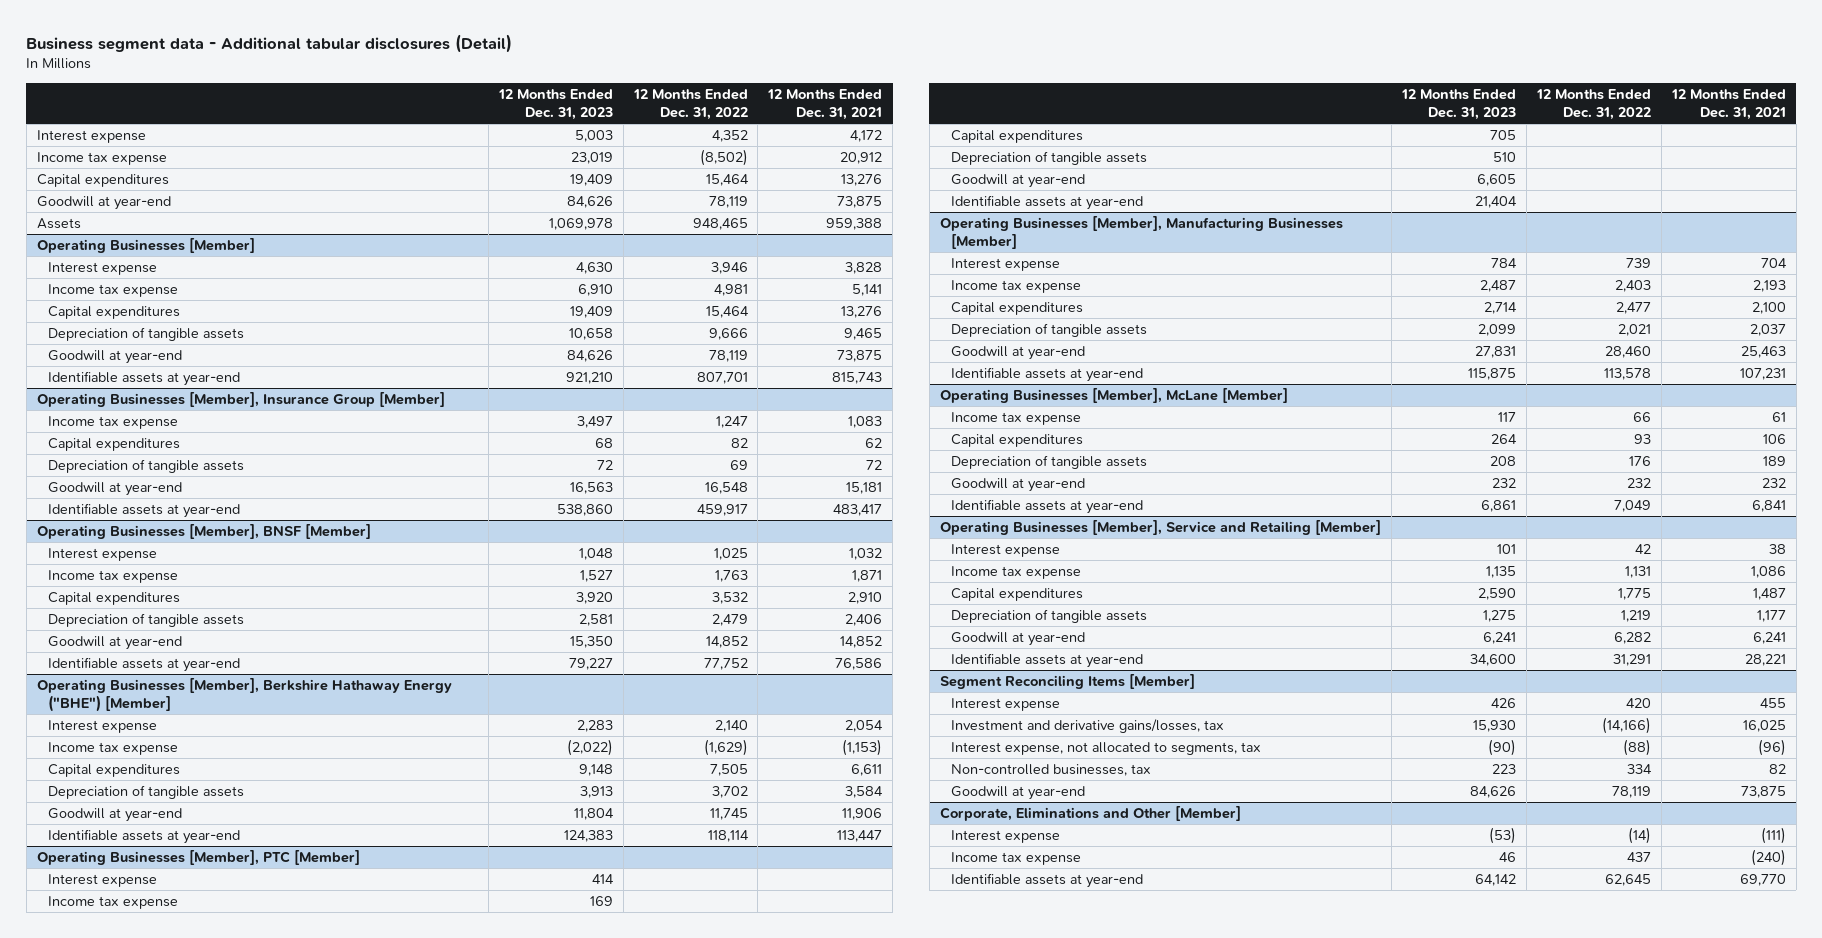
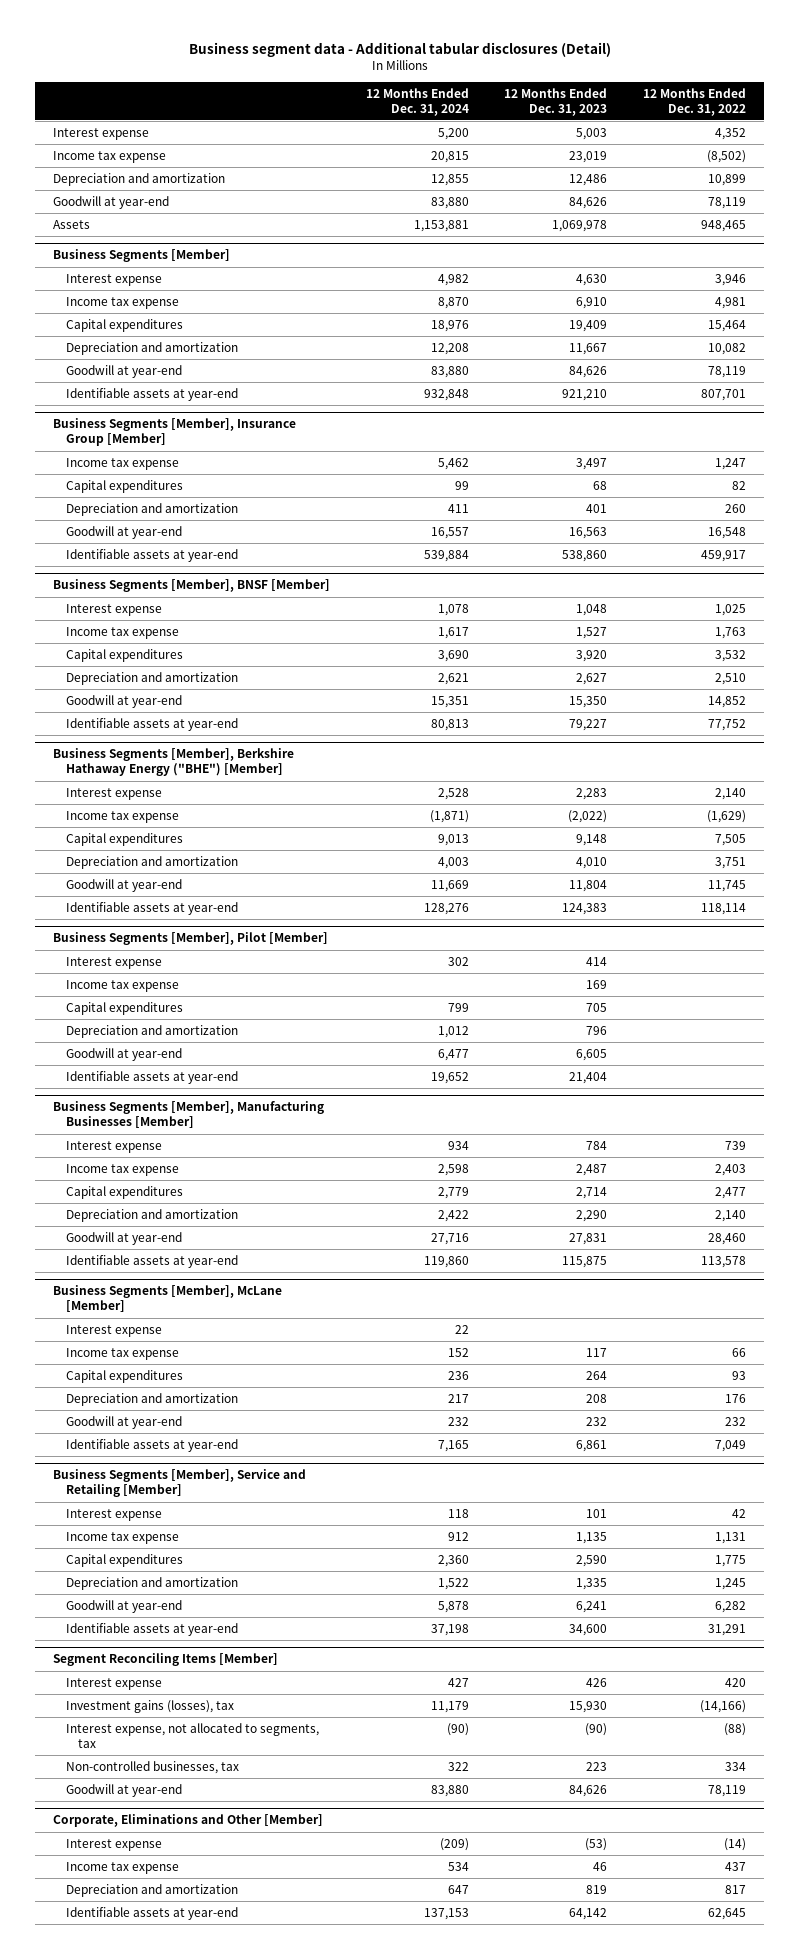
- | 12 Months Ended Dec. 31, 2023 | 12 Months Ended Dec. 31, 2022 | 12 Months Ended Dec. 31, 2021
+ | 12 Months Ended Dec. 31, 2024 | 12 Months Ended Dec. 31, 2023 | 12 Months Ended Dec. 31, 2022
- Capital expenditures | 19,409 | 15,464 | 13,276
+ Depreciation and amortization | 12,855 | 12,486 | 10,899
- Operating Businesses [Member]
+ Business Segments [Member]
- Depreciation of tangible assets | 10,658 | 9,666 | 9,465
+ Depreciation and amortization | 12,208 | 11,667 | 10,082
- Operating Businesses [Member], Insurance Group [Member]
+ Business Segments [Member], Insurance Group [Member]
- Depreciation of tangible assets | 72 | 69 | 72
+ Depreciation and amortization | 411 | 401 | 260
- Operating Businesses [Member], BNSF [Member]
+ Business Segments [Member], BNSF [Member]
- Depreciation of tangible assets | 2,581 | 2,479 | 2,406
+ Depreciation and amortization | 2,621 | 2,627 | 2,510
- Operating Businesses [Member], Berkshire Hathaway Energy ("BHE") [Member]
+ Business Segments [Member], Berkshire Hathaway Energy ("BHE") [Member]
- Depreciation of tangible assets | 3,913 | 3,702 | 3,584
+ Depreciation and amortization | 4,003 | 4,010 | 3,751
- Operating Businesses [Member], PTC [Member]
+ Business Segments [Member], Pilot [Member]
- Depreciation of tangible assets | 510 | |
+ Depreciation and amortization | 1,012 | 796 |
- Operating Businesses [Member], Manufacturing Businesses [Member]
+ Business Segments [Member], Manufacturing Businesses [Member]
- Depreciation of tangible assets | 2,099 | 2,021 | 2,037
+ Depreciation and amortization | 2,422 | 2,290 | 2,140
- Operating Businesses [Member], McLane [Member]
+ Business Segments [Member], McLane [Member]
+ Interest expense | 22 | |
- Depreciation of tangible assets | 208 | 176 | 189
+ Depreciation and amortization | 217 | 208 | 176
- Operating Businesses [Member], Service and Retailing [Member]
+ Business Segments [Member], Service and Retailing [Member]
- Depreciation of tangible assets | 1,275 | 1,219 | 1,177
+ Depreciation and amortization | 1,522 | 1,335 | 1,245
@ Segment Reconciling Items [Member]
- Investment and derivative gains/losses, tax | 15,930 | (14,166) | 16,025
+ Investment gains (losses), tax | 11,179 | 15,930 | (14,166)
@ Corporate, Eliminations and Other [Member]
+ Depreciation and amortization | 647 | 819 | 817

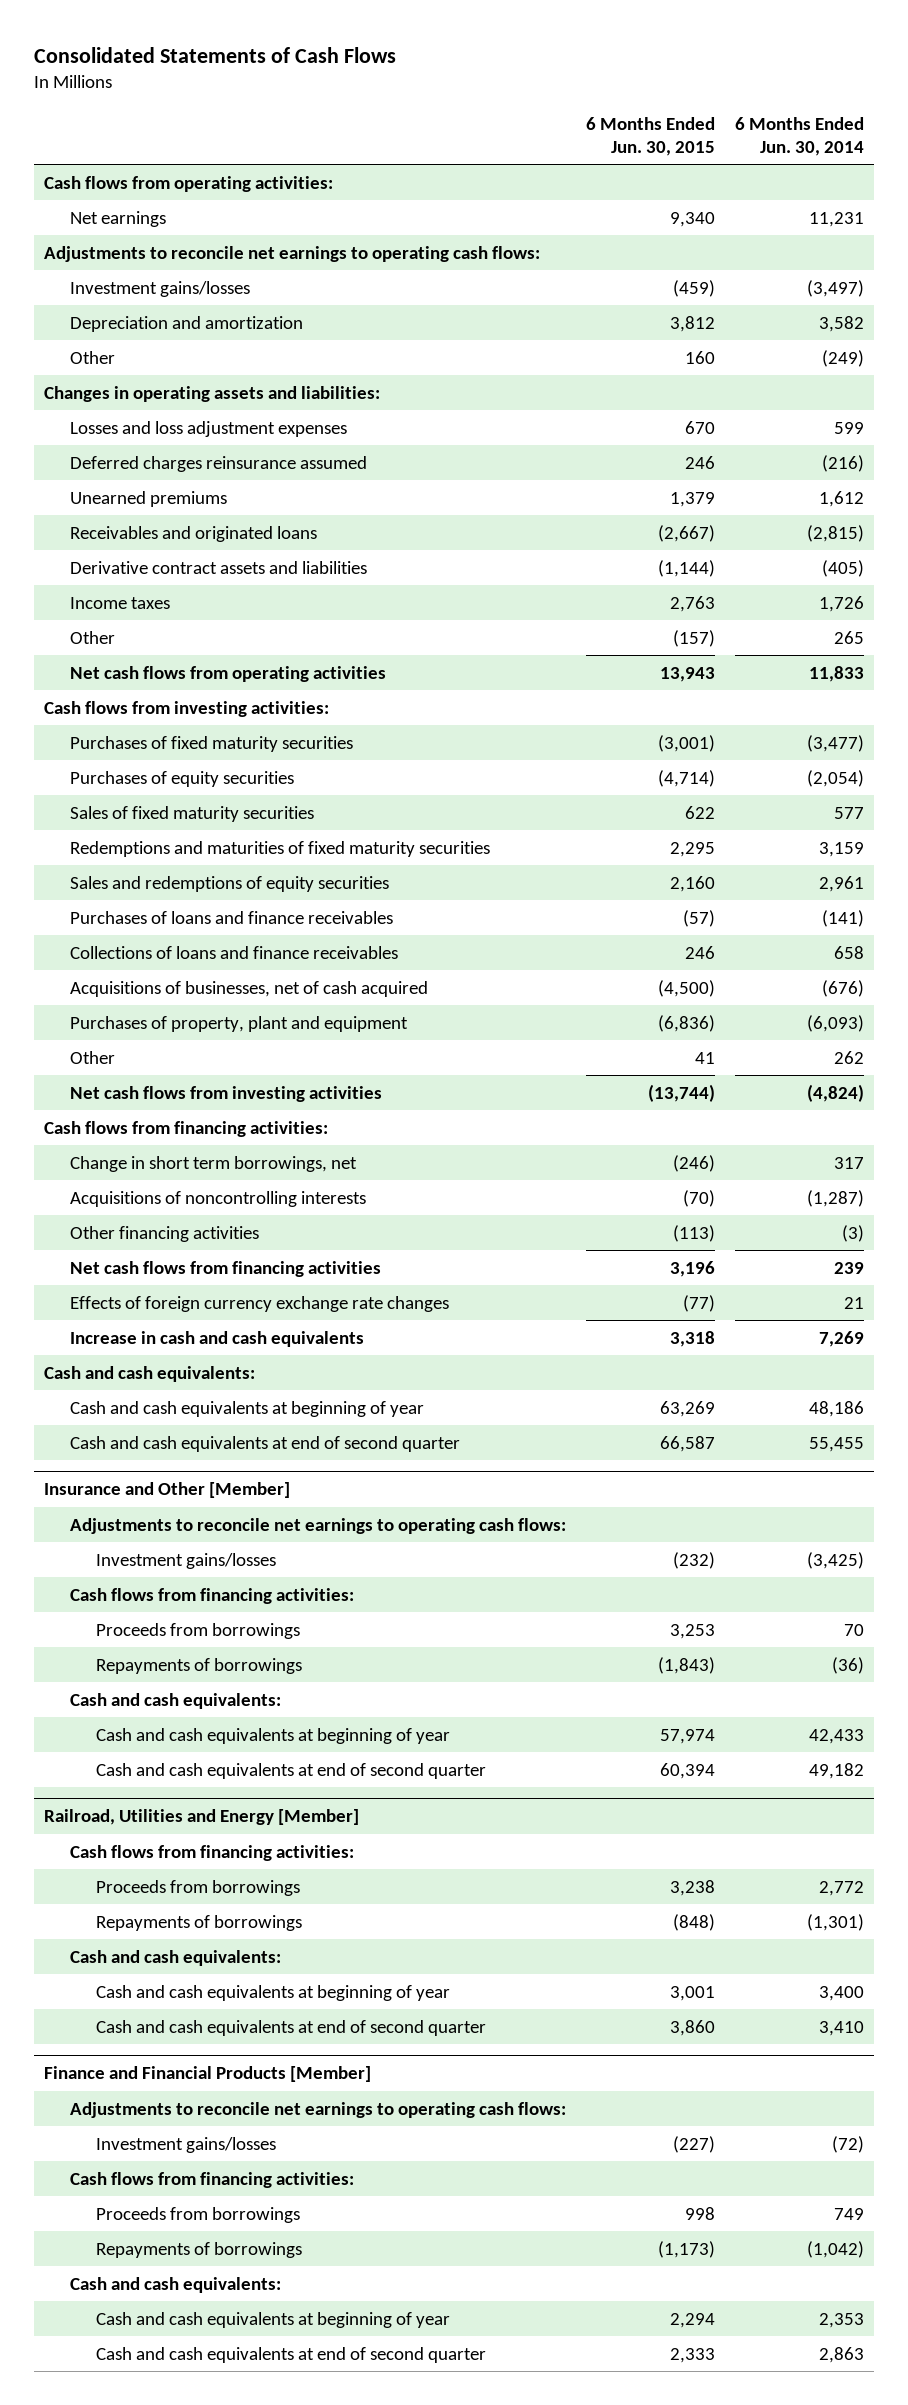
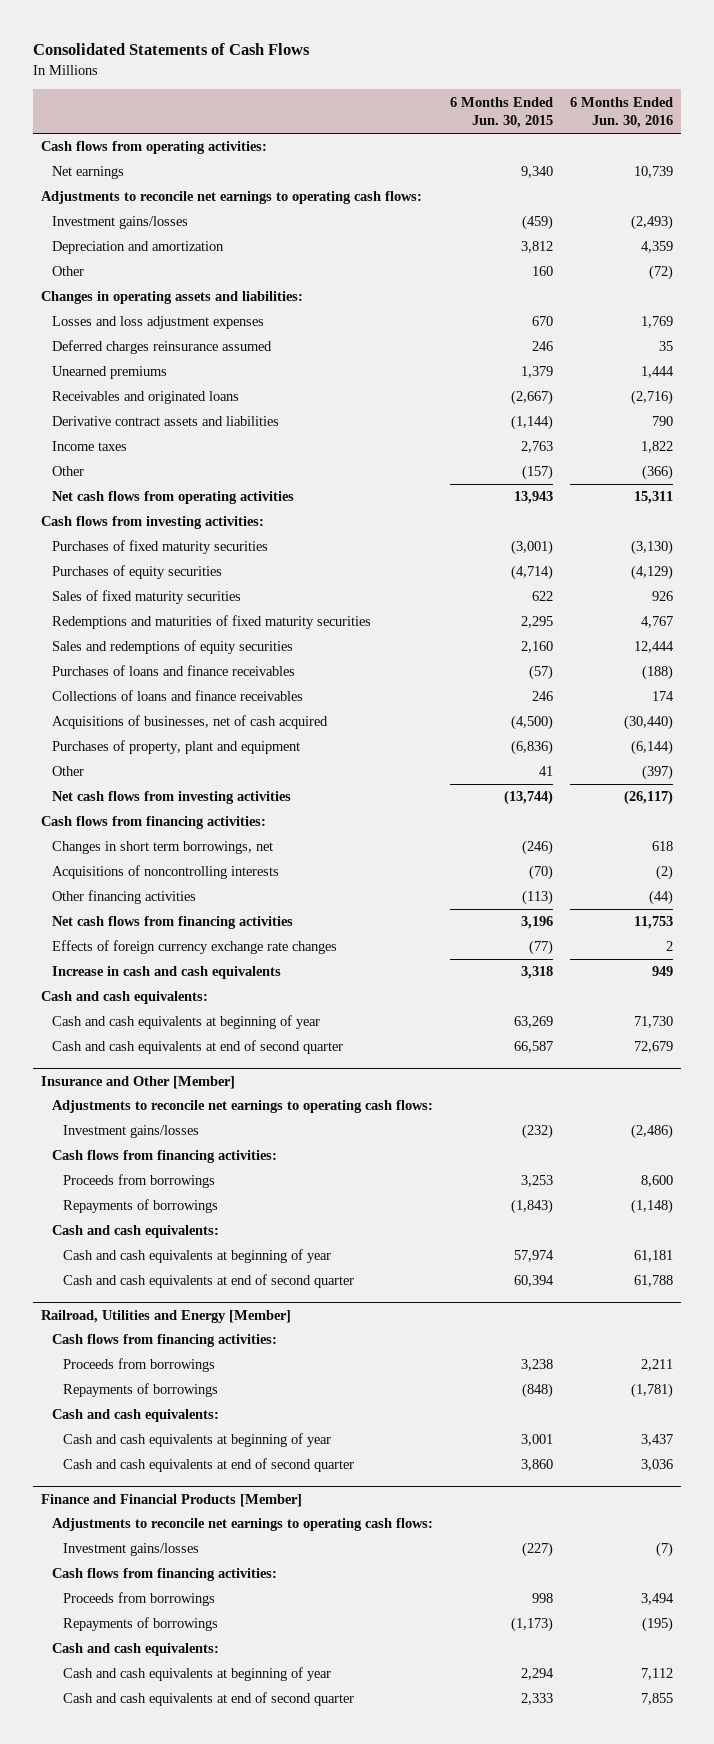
- | 6 Months Ended Jun. 30, 2015 | 6 Months Ended Jun. 30, 2014
+ | 6 Months Ended Jun. 30, 2015 | 6 Months Ended Jun. 30, 2016
- Change in short term borrowings, net | (246) | 317
+ Changes in short term borrowings, net | (246) | 618

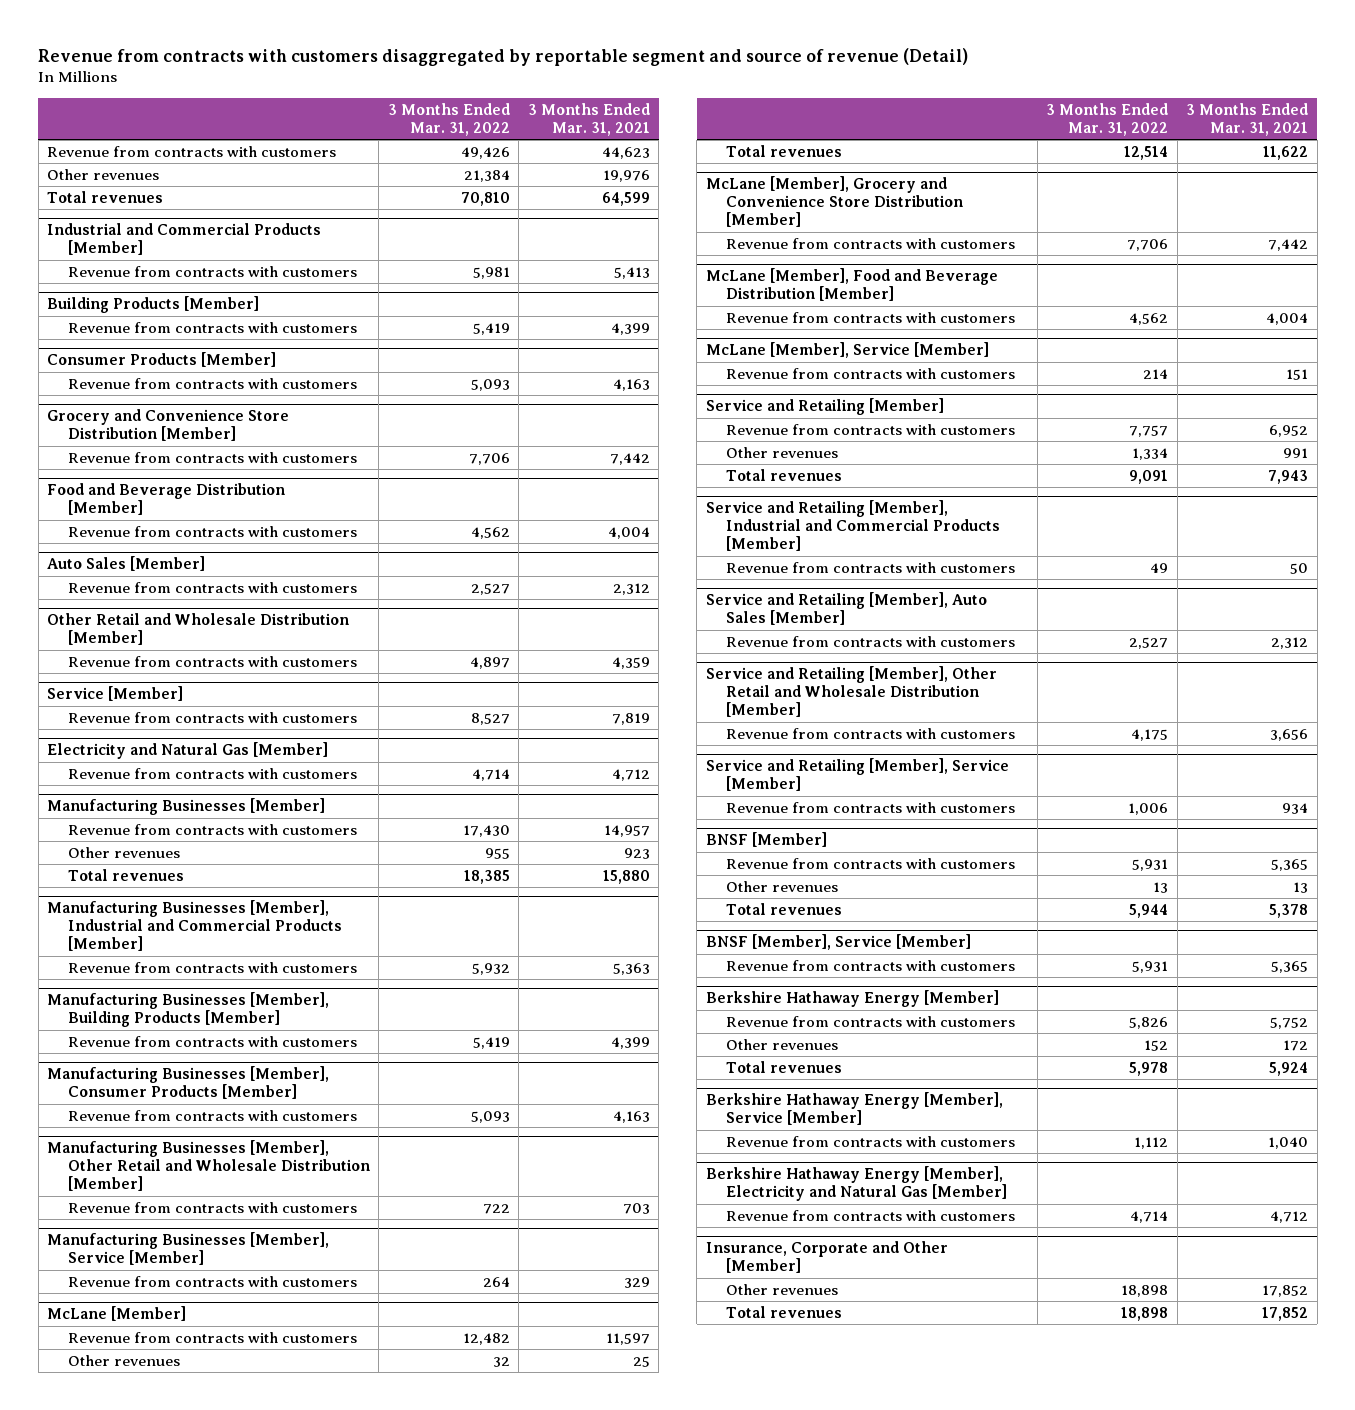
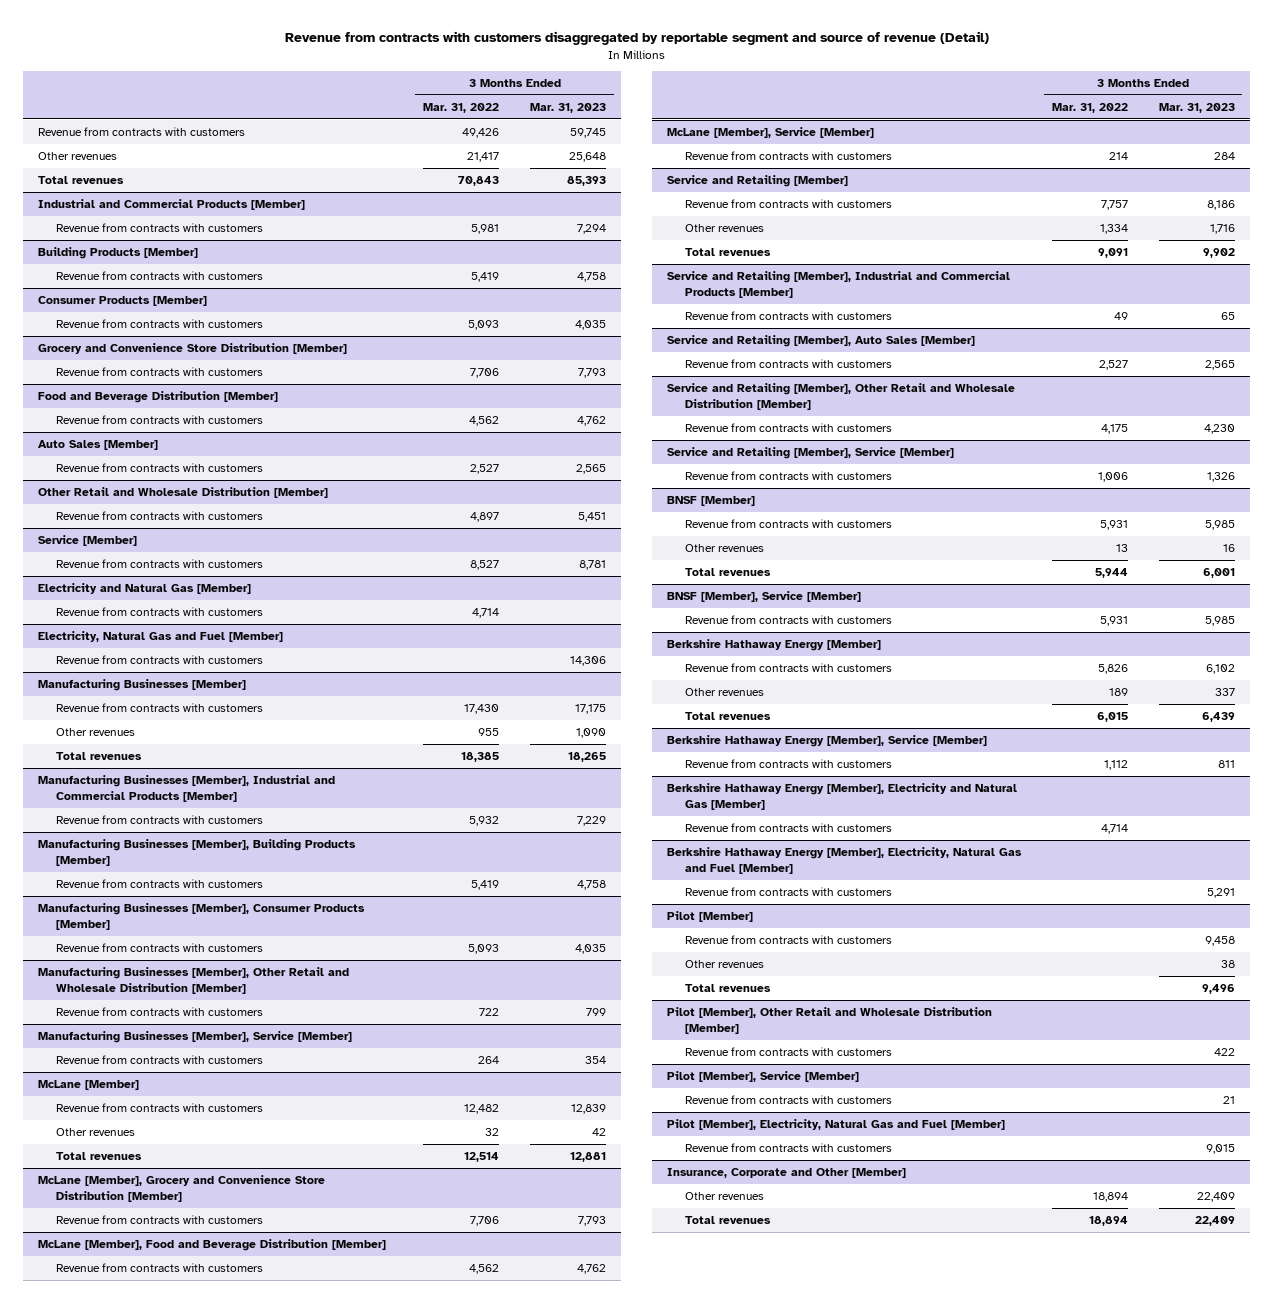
- | 3 Months Ended Mar. 31, 2022 | 3 Months Ended Mar. 31, 2021
+ | 3 Months Ended Mar. 31, 2022 | 3 Months Ended Mar. 31, 2023
- Other revenues | 21,384 | 19,976
- Total revenues | 70,810 | 64,599
+ Other revenues | 21,417 | 25,648
+ Total revenues | 70,843 | 85,393
+ Electricity, Natural Gas and Fuel [Member]
+ Revenue from contracts with customers | | 14,306
@ Berkshire Hathaway Energy [Member]
- Other revenues | 152 | 172
- Total revenues | 5,978 | 5,924
+ Other revenues | 189 | 337
+ Total revenues | 6,015 | 6,439
+ Berkshire Hathaway Energy [Member], Electricity, Natural Gas and Fuel [Member]
+ Revenue from contracts with customers | | 5,291
+ Pilot [Member]
+ Revenue from contracts with customers | | 9,458
+ Other revenues | | 38
+ Total revenues | | 9,496
+ Pilot [Member], Other Retail and Wholesale Distribution [Member]
+ Revenue from contracts with customers | | 422
+ Pilot [Member], Service [Member]
+ Revenue from contracts with customers | | 21
+ Pilot [Member], Electricity, Natural Gas and Fuel [Member]
+ Revenue from contracts with customers | | 9,015
@ Insurance, Corporate and Other [Member]
- Other revenues | 18,898 | 17,852
- Total revenues | 18,898 | 17,852
+ Other revenues | 18,894 | 22,409
+ Total revenues | 18,894 | 22,409

